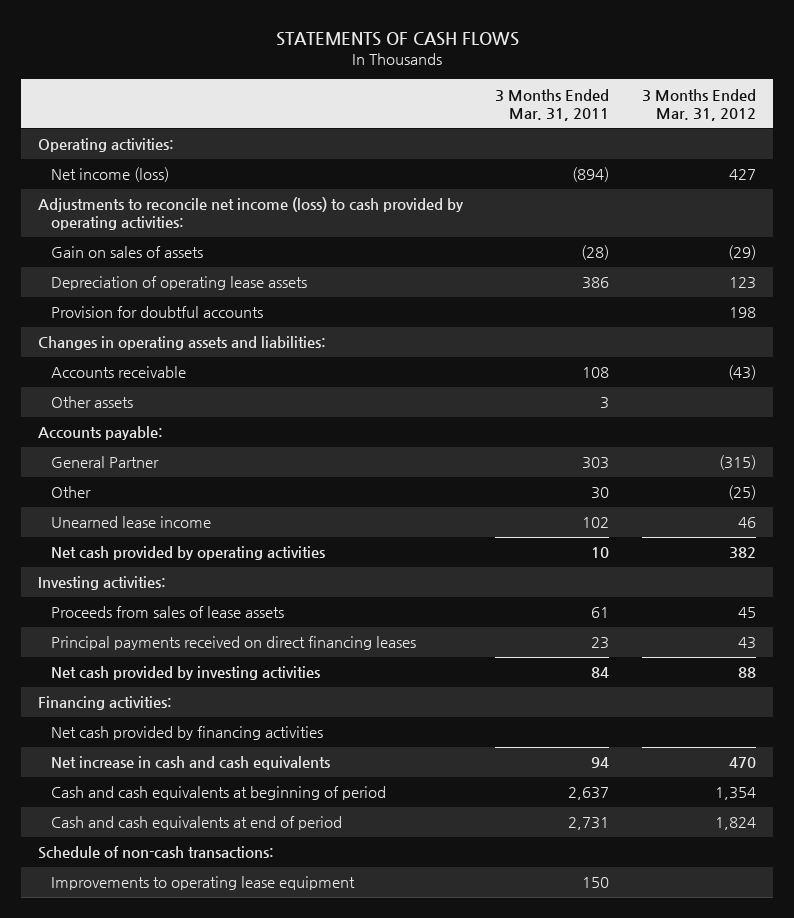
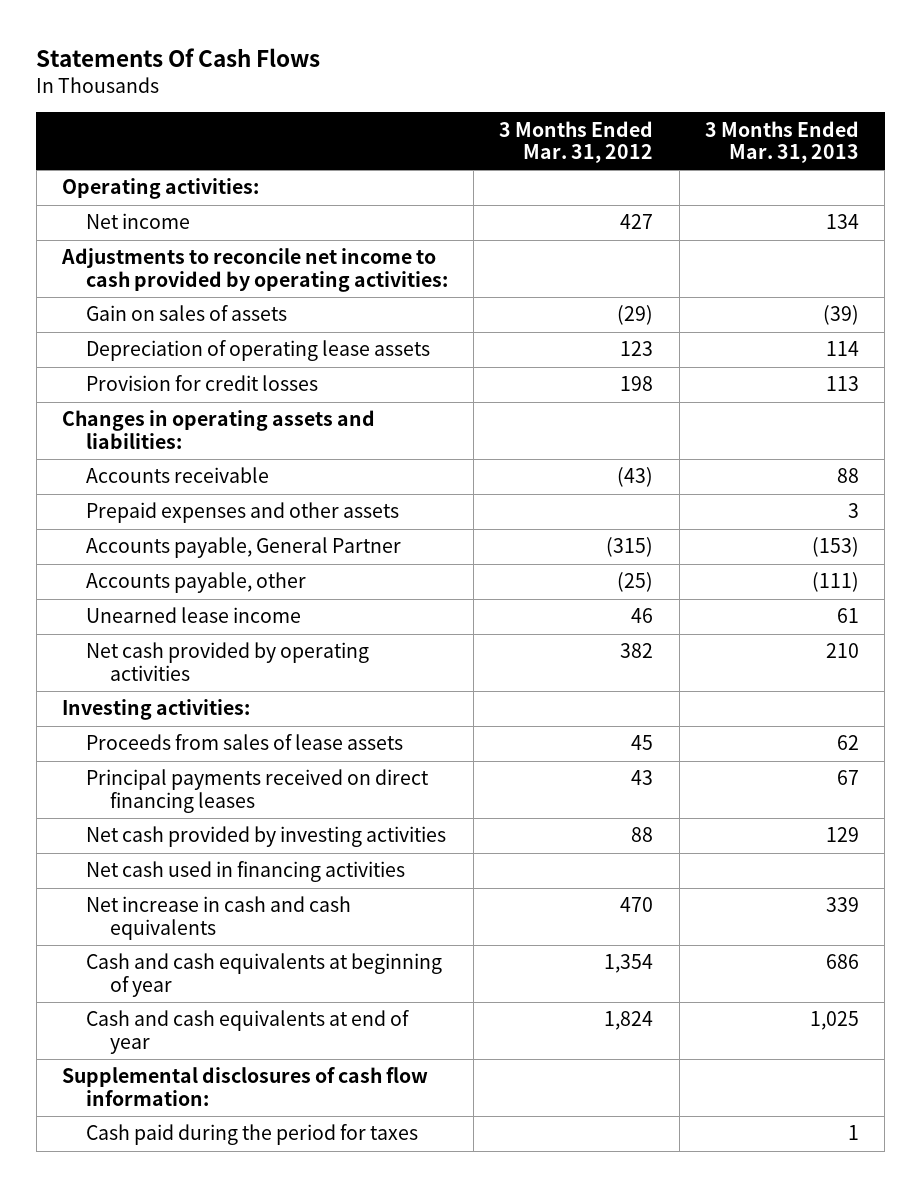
- STATEMENTS OF CASH FLOWS
+ Statements Of Cash Flows
- | 3 Months Ended Mar. 31, 2011 | 3 Months Ended Mar. 31, 2012
+ | 3 Months Ended Mar. 31, 2012 | 3 Months Ended Mar. 31, 2013
- Net income (loss) | (894) | 427
- Adjustments to reconcile net income (loss) to cash provided by operating activities:
+ Net income | 427 | 134
+ Adjustments to reconcile net income to cash provided by operating activities:
- Provision for doubtful accounts | | 198
+ Provision for credit losses | 198 | 113
- Other assets | 3 |
- Accounts payable:
- General Partner | 303 | (315)
- Other | 30 | (25)
+ Prepaid expenses and other assets | | 3
+ Accounts payable, General Partner | (315) | (153)
+ Accounts payable, other | (25) | (111)
- Financing activities:
- Net cash provided by financing activities
+ Net cash used in financing activities
- Cash and cash equivalents at beginning of period | 2,637 | 1,354
- Cash and cash equivalents at end of period | 2,731 | 1,824
- Schedule of non-cash transactions:
- Improvements to operating lease equipment | 150 |
+ Cash and cash equivalents at beginning of year | 1,354 | 686
+ Cash and cash equivalents at end of year | 1,824 | 1,025
+ Supplemental disclosures of cash flow information:
+ Cash paid during the period for taxes | | 1

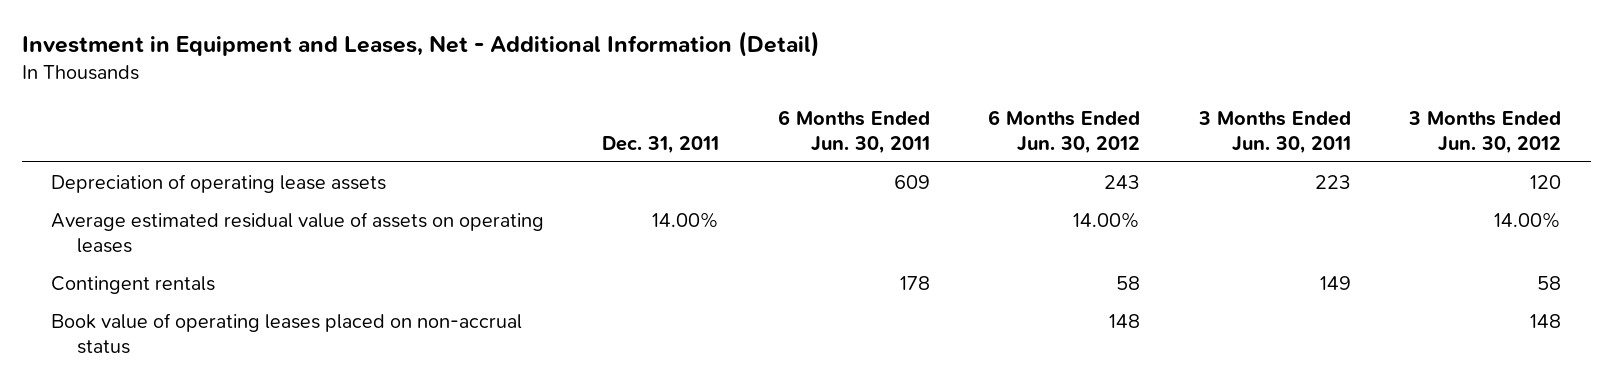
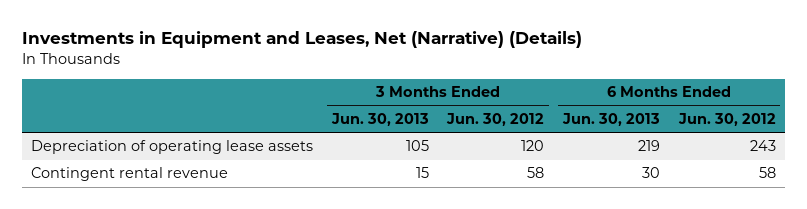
- Investment in Equipment and Leases, Net - Additional Information (Detail)
+ Investments in Equipment and Leases, Net (Narrative) (Details)
- | Dec. 31, 2011 | 6 Months Ended Jun. 30, 2011 | 6 Months Ended Jun. 30, 2012 | 3 Months Ended Jun. 30, 2011 | 3 Months Ended Jun. 30, 2012
+ | 3 Months Ended Jun. 30, 2013 | 3 Months Ended Jun. 30, 2012 | 6 Months Ended Jun. 30, 2013 | 6 Months Ended Jun. 30, 2012
- Average estimated residual value of assets on operating leases | 14.00% | | 14.00% | | 14.00%
- Contingent rentals | | 178 | 58 | 149 | 58
- Book value of operating leases placed on non-accrual status | | | 148 | | 148
+ Contingent rental revenue | 15 | 58 | 30 | 58

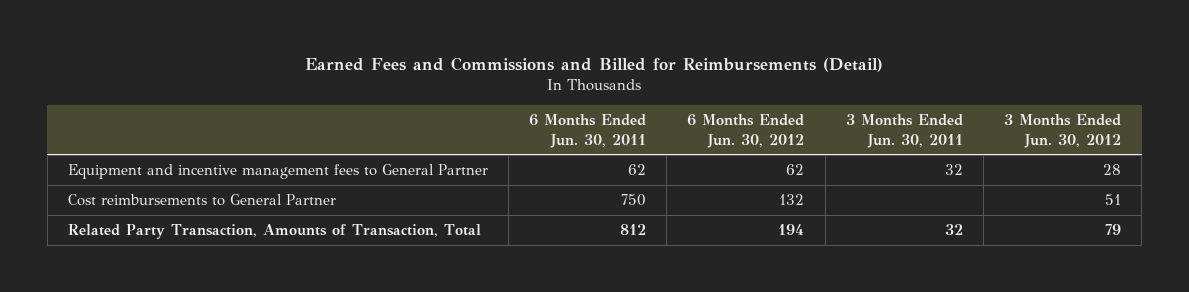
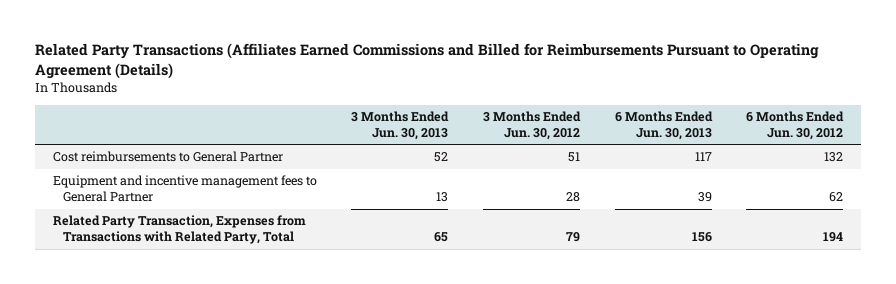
- Earned Fees and Commissions and Billed for Reimbursements (Detail)
+ Related Party Transactions (Affiliates Earned Commissions and Billed for Reimbursements Pursuant to Operating Agreement (Details)
- | 6 Months Ended Jun. 30, 2011 | 6 Months Ended Jun. 30, 2012 | 3 Months Ended Jun. 30, 2011 | 3 Months Ended Jun. 30, 2012
+ | 3 Months Ended Jun. 30, 2013 | 3 Months Ended Jun. 30, 2012 | 6 Months Ended Jun. 30, 2013 | 6 Months Ended Jun. 30, 2012
- Related Party Transaction, Amounts of Transaction, Total | 812 | 194 | 32 | 79
moved down: Equipment and incentive management fees to General Partner | 13 | 28 | 39 | 62
+ Related Party Transaction, Expenses from Transactions with Related Party, Total | 65 | 79 | 156 | 194

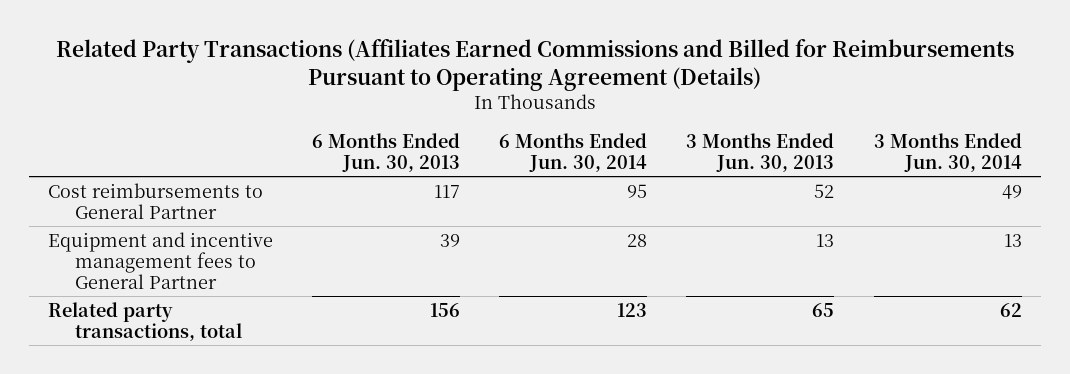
- | 3 Months Ended Jun. 30, 2013 | 3 Months Ended Jun. 30, 2012 | 6 Months Ended Jun. 30, 2013 | 6 Months Ended Jun. 30, 2012
+ | 6 Months Ended Jun. 30, 2013 | 6 Months Ended Jun. 30, 2014 | 3 Months Ended Jun. 30, 2013 | 3 Months Ended Jun. 30, 2014
- Related Party Transaction, Expenses from Transactions with Related Party, Total | 65 | 79 | 156 | 194
+ Related party transactions, total | 156 | 123 | 65 | 62

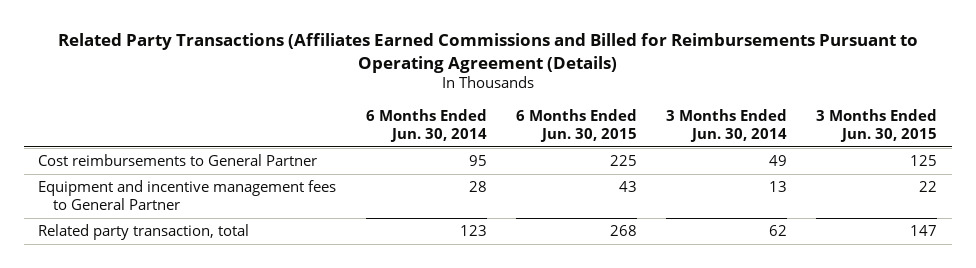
- | 6 Months Ended Jun. 30, 2013 | 6 Months Ended Jun. 30, 2014 | 3 Months Ended Jun. 30, 2013 | 3 Months Ended Jun. 30, 2014
+ | 6 Months Ended Jun. 30, 2014 | 6 Months Ended Jun. 30, 2015 | 3 Months Ended Jun. 30, 2014 | 3 Months Ended Jun. 30, 2015
- Related party transactions, total | 156 | 123 | 65 | 62
+ Related party transaction, total | 123 | 268 | 62 | 147

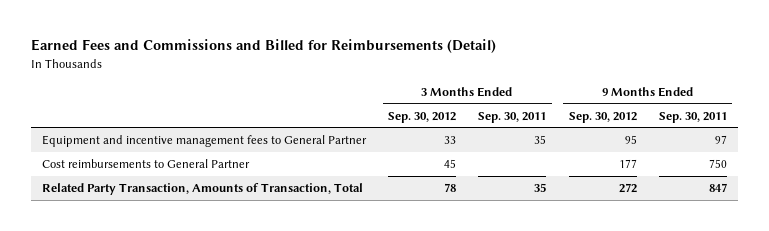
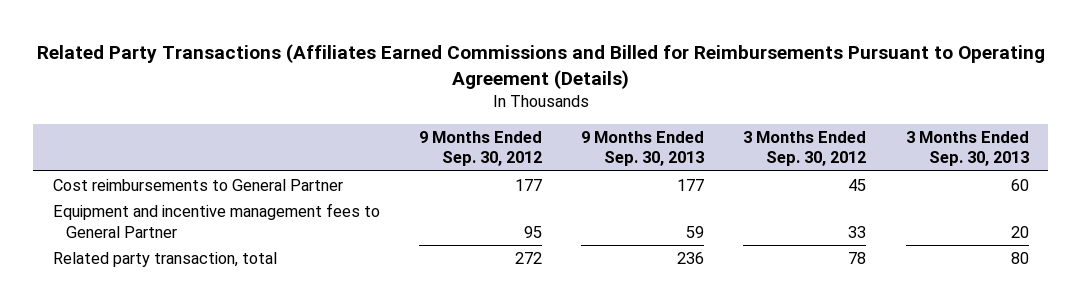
- Earned Fees and Commissions and Billed for Reimbursements (Detail)
+ Related Party Transactions (Affiliates Earned Commissions and Billed for Reimbursements Pursuant to Operating Agreement (Details)
- | 3 Months Ended Sep. 30, 2012 | 3 Months Ended Sep. 30, 2011 | 9 Months Ended Sep. 30, 2012 | 9 Months Ended Sep. 30, 2011
+ | 9 Months Ended Sep. 30, 2012 | 9 Months Ended Sep. 30, 2013 | 3 Months Ended Sep. 30, 2012 | 3 Months Ended Sep. 30, 2013
- Related Party Transaction, Amounts of Transaction, Total | 78 | 35 | 272 | 847
moved down: Equipment and incentive management fees to General Partner | 95 | 59 | 33 | 20
+ Related party transaction, total | 272 | 236 | 78 | 80

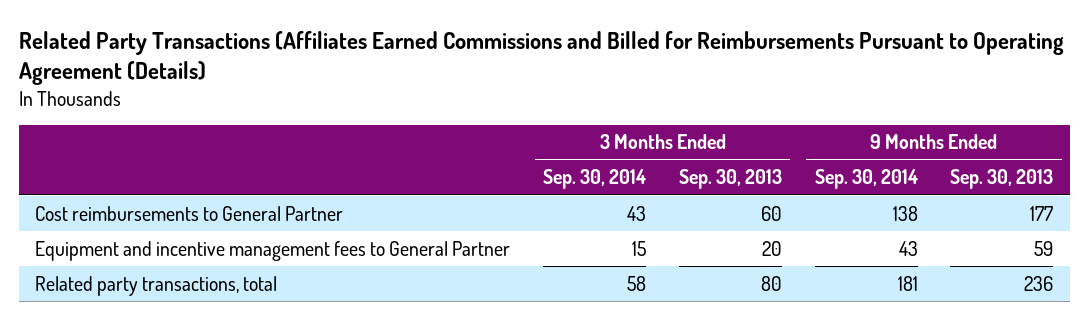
- | 9 Months Ended Sep. 30, 2012 | 9 Months Ended Sep. 30, 2013 | 3 Months Ended Sep. 30, 2012 | 3 Months Ended Sep. 30, 2013
+ | 3 Months Ended Sep. 30, 2014 | 3 Months Ended Sep. 30, 2013 | 9 Months Ended Sep. 30, 2014 | 9 Months Ended Sep. 30, 2013
- Related party transaction, total | 272 | 236 | 78 | 80
+ Related party transactions, total | 58 | 80 | 181 | 236

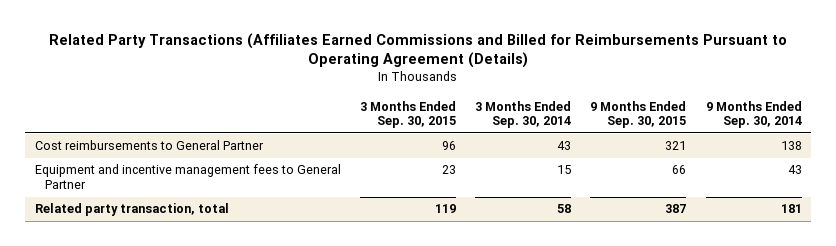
- | 3 Months Ended Sep. 30, 2014 | 3 Months Ended Sep. 30, 2013 | 9 Months Ended Sep. 30, 2014 | 9 Months Ended Sep. 30, 2013
+ | 3 Months Ended Sep. 30, 2015 | 3 Months Ended Sep. 30, 2014 | 9 Months Ended Sep. 30, 2015 | 9 Months Ended Sep. 30, 2014
- Related party transactions, total | 58 | 80 | 181 | 236
+ Related party transaction, total | 119 | 58 | 387 | 181

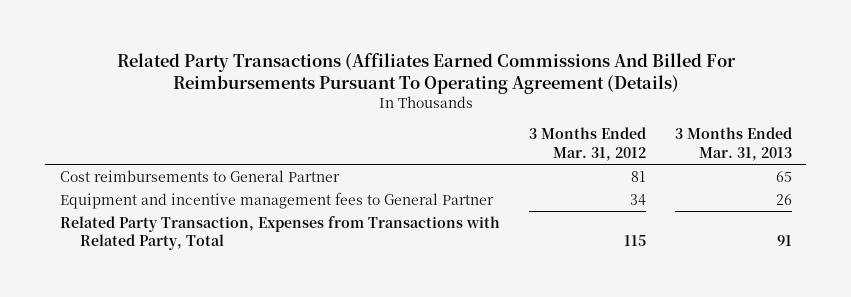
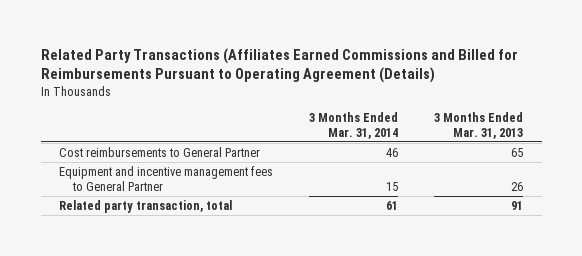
- Related Party Transactions (Affiliates Earned Commissions And Billed For Reimbursements Pursuant To Operating Agreement (Details)
+ Related Party Transactions (Affiliates Earned Commissions and Billed for Reimbursements Pursuant to Operating Agreement (Details)
- | 3 Months Ended Mar. 31, 2012 | 3 Months Ended Mar. 31, 2013
+ | 3 Months Ended Mar. 31, 2014 | 3 Months Ended Mar. 31, 2013
- Related Party Transaction, Expenses from Transactions with Related Party, Total | 115 | 91
+ Related party transaction, total | 61 | 91

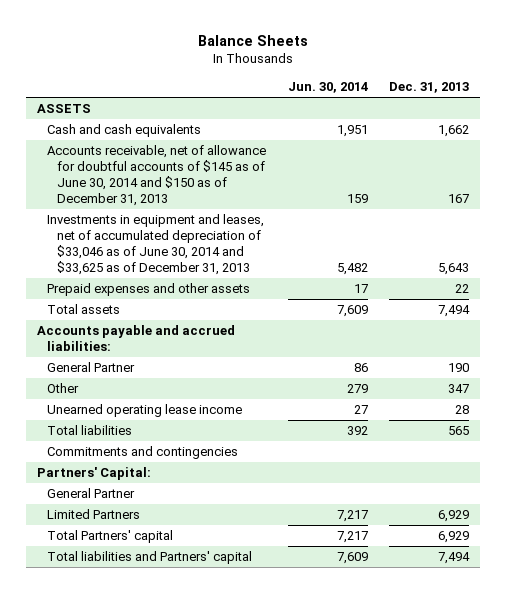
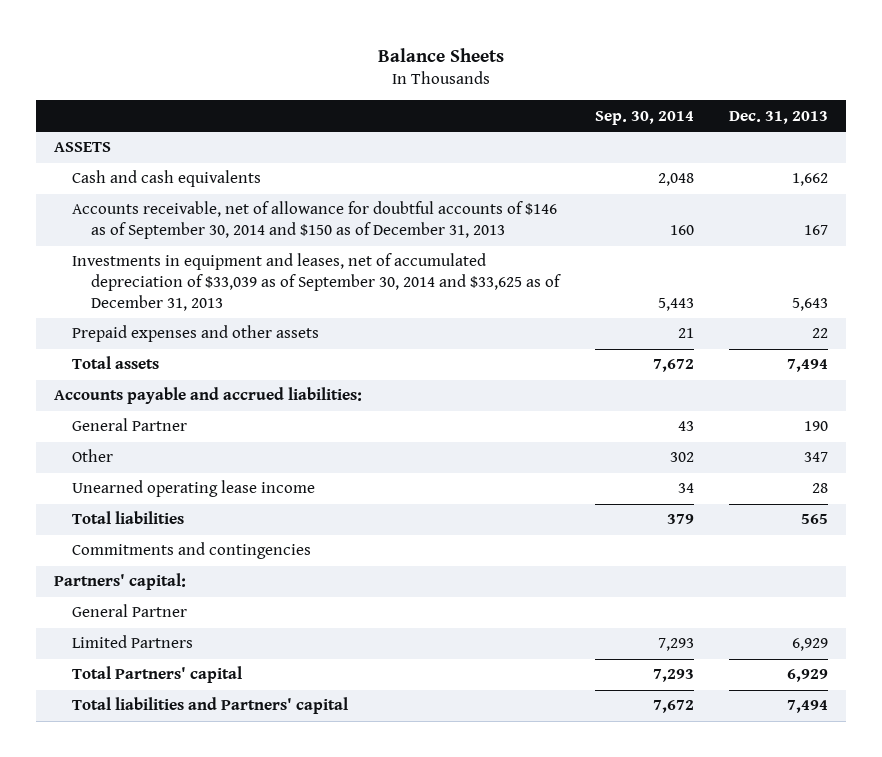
- | Jun. 30, 2014 | Dec. 31, 2013
+ | Sep. 30, 2014 | Dec. 31, 2013
- Accounts receivable, net of allowance for doubtful accounts of $145 as of June 30, 2014 and $150 as of December 31, 2013 | 159 | 167
- Investments in equipment and leases, net of accumulated depreciation of $33,046 as of June 30, 2014 and $33,625 as of December 31, 2013 | 5,482 | 5,643
+ Accounts receivable, net of allowance for doubtful accounts of $146 as of September 30, 2014 and $150 as of December 31, 2013 | 160 | 167
+ Investments in equipment and leases, net of accumulated depreciation of $33,039 as of September 30, 2014 and $33,625 as of December 31, 2013 | 5,443 | 5,643
- Partners' Capital:
+ Partners' capital:

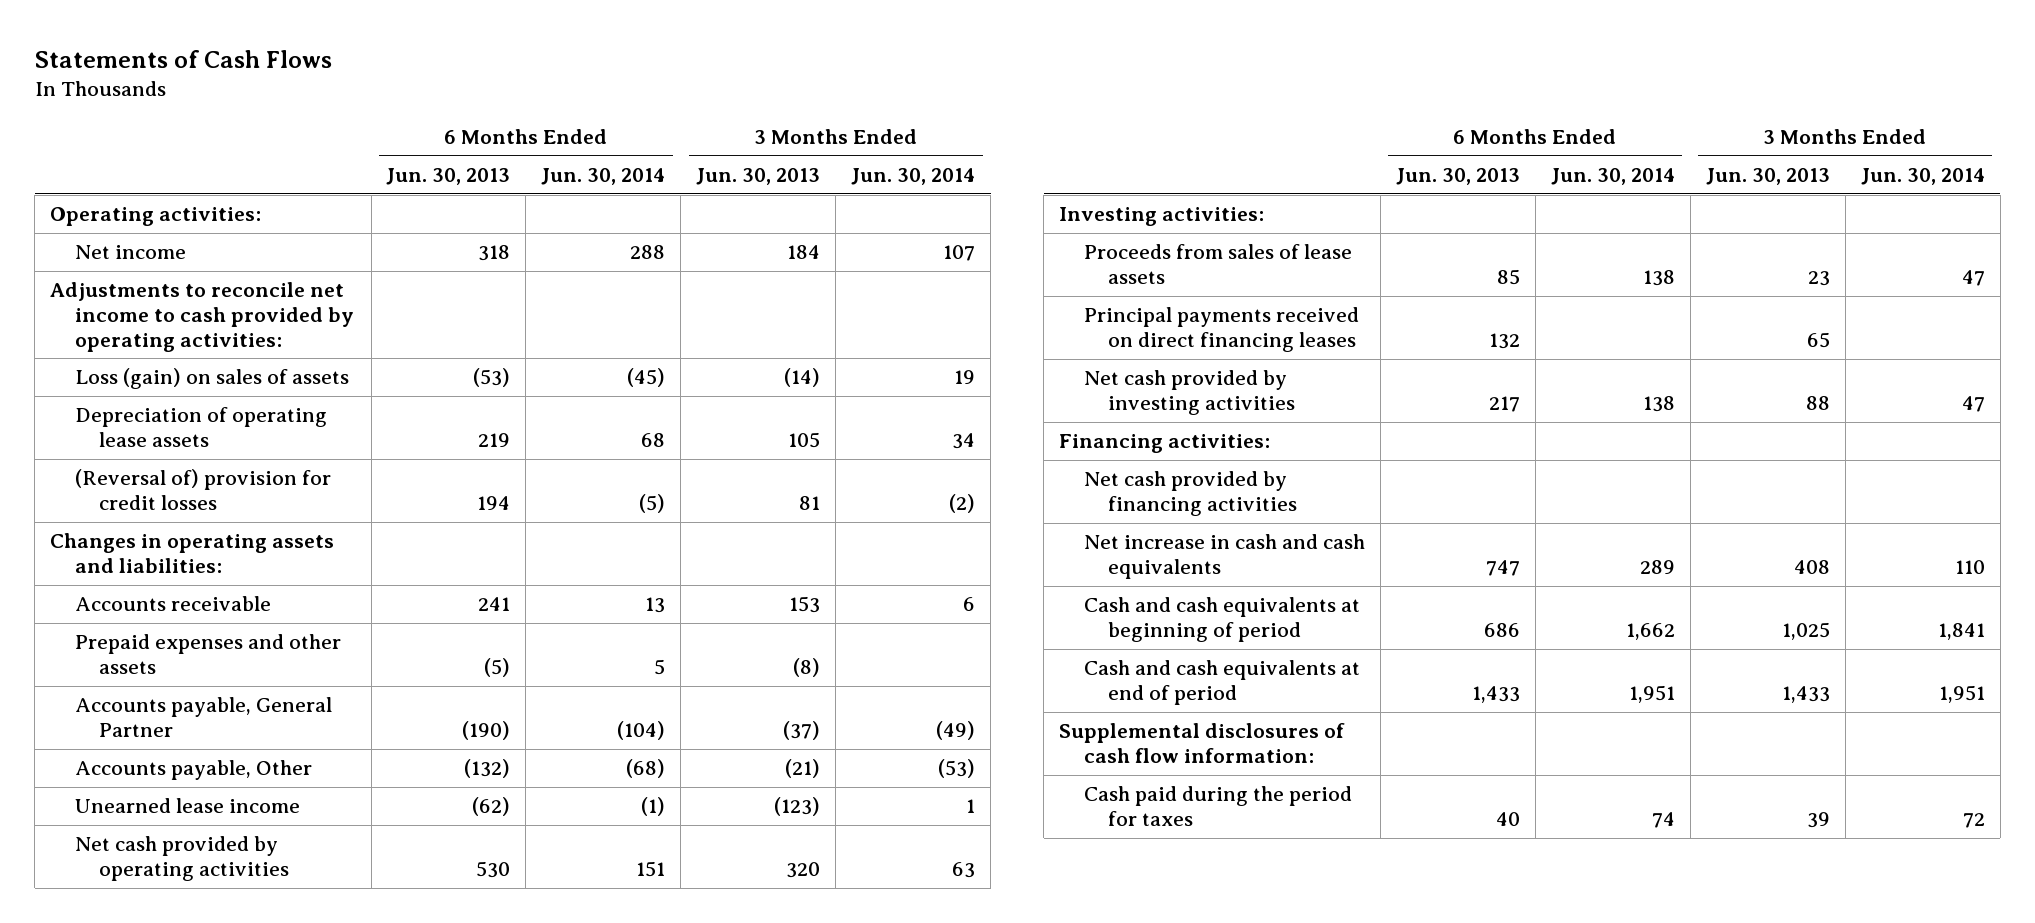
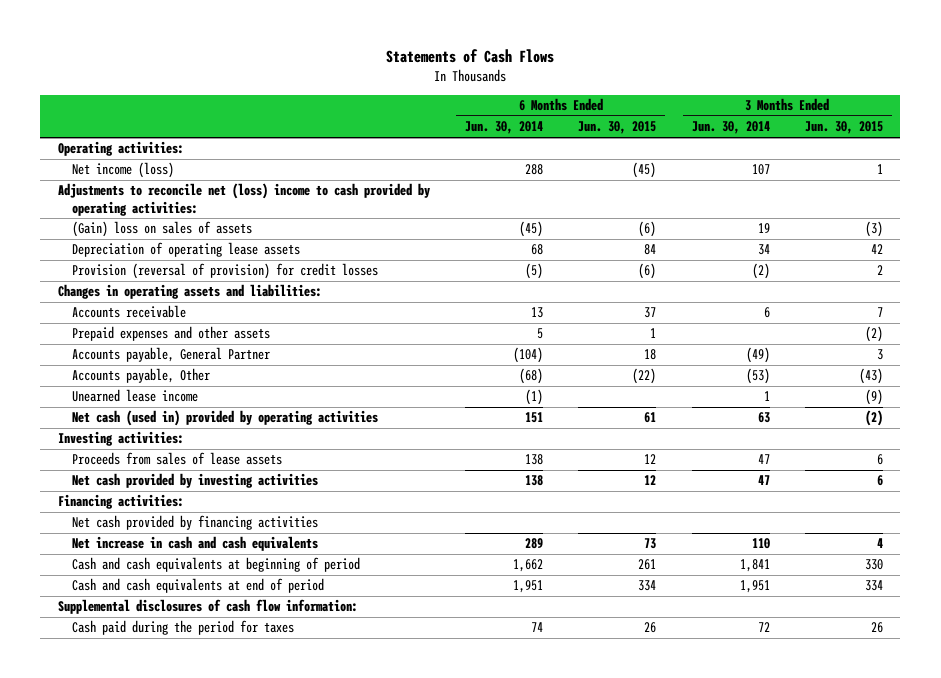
- | 6 Months Ended Jun. 30, 2013 | 6 Months Ended Jun. 30, 2014 | 3 Months Ended Jun. 30, 2013 | 3 Months Ended Jun. 30, 2014
+ | 6 Months Ended Jun. 30, 2014 | 6 Months Ended Jun. 30, 2015 | 3 Months Ended Jun. 30, 2014 | 3 Months Ended Jun. 30, 2015
- Net income | 318 | 288 | 184 | 107
- Adjustments to reconcile net income to cash provided by operating activities:
- Loss (gain) on sales of assets | (53) | (45) | (14) | 19
+ Net income (loss) | 288 | (45) | 107 | 1
+ Adjustments to reconcile net (loss) income to cash provided by operating activities:
+ (Gain) loss on sales of assets | (45) | (6) | 19 | (3)
- (Reversal of) provision for credit losses | 194 | (5) | 81 | (2)
+ Provision (reversal of provision) for credit losses | (5) | (6) | (2) | 2
- Net cash provided by operating activities | 530 | 151 | 320 | 63
+ Net cash (used in) provided by operating activities | 151 | 61 | 63 | (2)
- Principal payments received on direct financing leases | 132 | | 65 |

